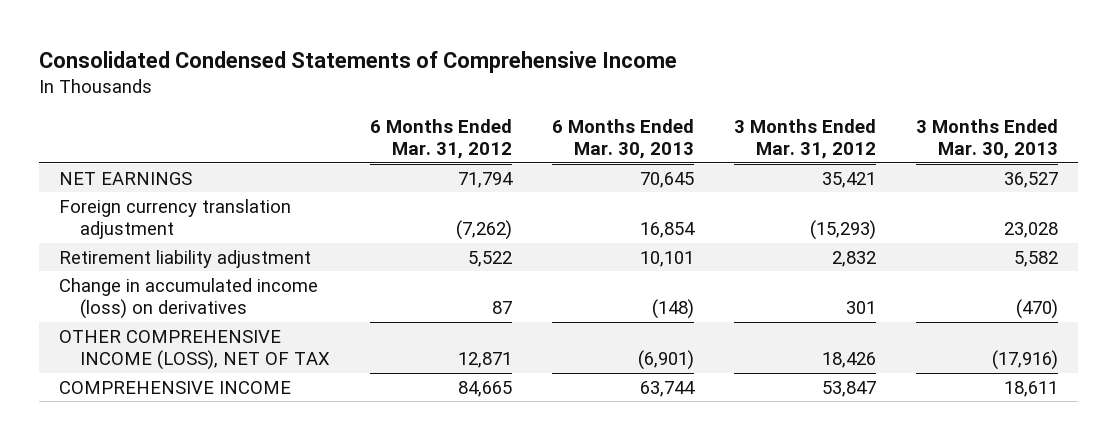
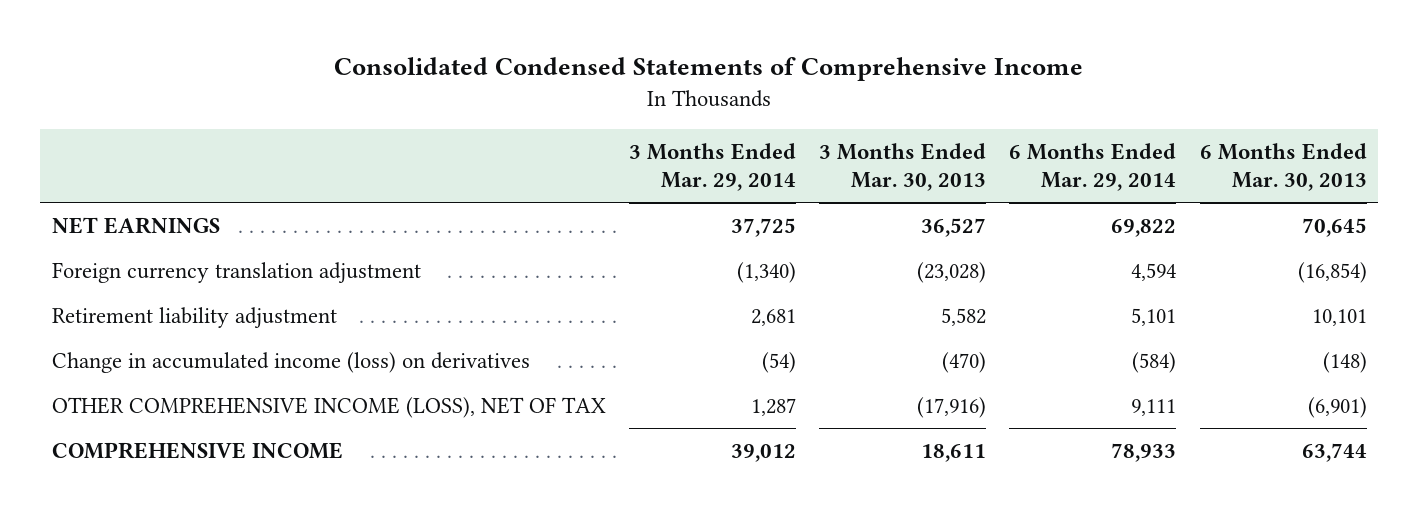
- | 6 Months Ended Mar. 31, 2012 | 6 Months Ended Mar. 30, 2013 | 3 Months Ended Mar. 31, 2012 | 3 Months Ended Mar. 30, 2013
+ | 3 Months Ended Mar. 29, 2014 | 3 Months Ended Mar. 30, 2013 | 6 Months Ended Mar. 29, 2014 | 6 Months Ended Mar. 30, 2013
- Foreign currency translation adjustment | (7,262) | 16,854 | (15,293) | 23,028
+ Foreign currency translation adjustment | (1,340) | (23,028) | 4,594 | (16,854)

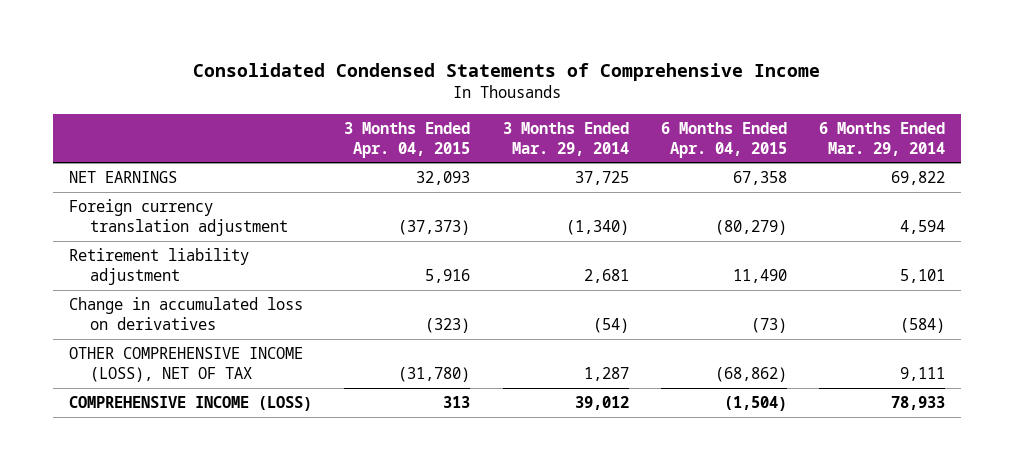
- | 3 Months Ended Mar. 29, 2014 | 3 Months Ended Mar. 30, 2013 | 6 Months Ended Mar. 29, 2014 | 6 Months Ended Mar. 30, 2013
+ | 3 Months Ended Apr. 04, 2015 | 3 Months Ended Mar. 29, 2014 | 6 Months Ended Apr. 04, 2015 | 6 Months Ended Mar. 29, 2014
- Change in accumulated income (loss) on derivatives | (54) | (470) | (584) | (148)
+ Change in accumulated loss on derivatives | (323) | (54) | (73) | (584)
- COMPREHENSIVE INCOME | 39,012 | 18,611 | 78,933 | 63,744
+ COMPREHENSIVE INCOME (LOSS) | 313 | 39,012 | (1,504) | 78,933

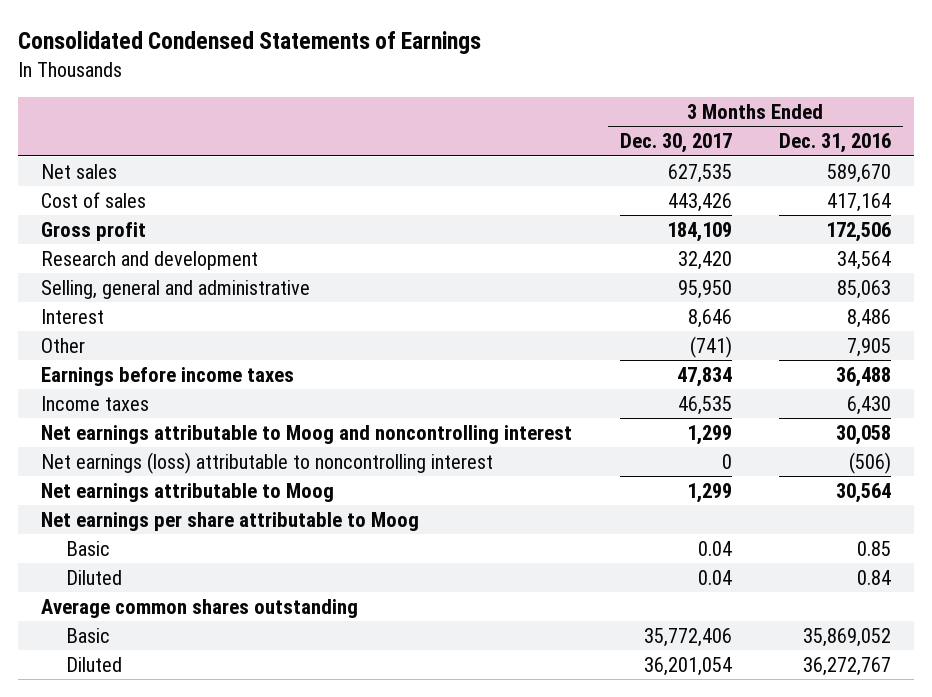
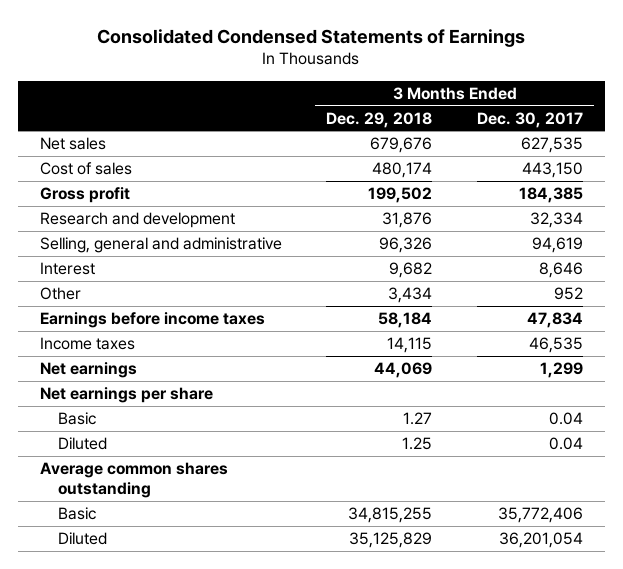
- | 3 Months Ended Dec. 30, 2017 | 3 Months Ended Dec. 31, 2016
+ | 3 Months Ended Dec. 29, 2018 | 3 Months Ended Dec. 30, 2017
- Cost of sales | 443,426 | 417,164
- Gross profit | 184,109 | 172,506
- Research and development | 32,420 | 34,564
- Selling, general and administrative | 95,950 | 85,063
+ Cost of sales | 480,174 | 443,150
+ Gross profit | 199,502 | 184,385
+ Research and development | 31,876 | 32,334
+ Selling, general and administrative | 96,326 | 94,619
- Other | (741) | 7,905
+ Other | 3,434 | 952
- Net earnings attributable to Moog and noncontrolling interest | 1,299 | 30,058
- Net earnings (loss) attributable to noncontrolling interest | 0 | (506)
- Net earnings attributable to Moog | 1,299 | 30,564
- Net earnings per share attributable to Moog
+ Net earnings | 44,069 | 1,299
+ Net earnings per share

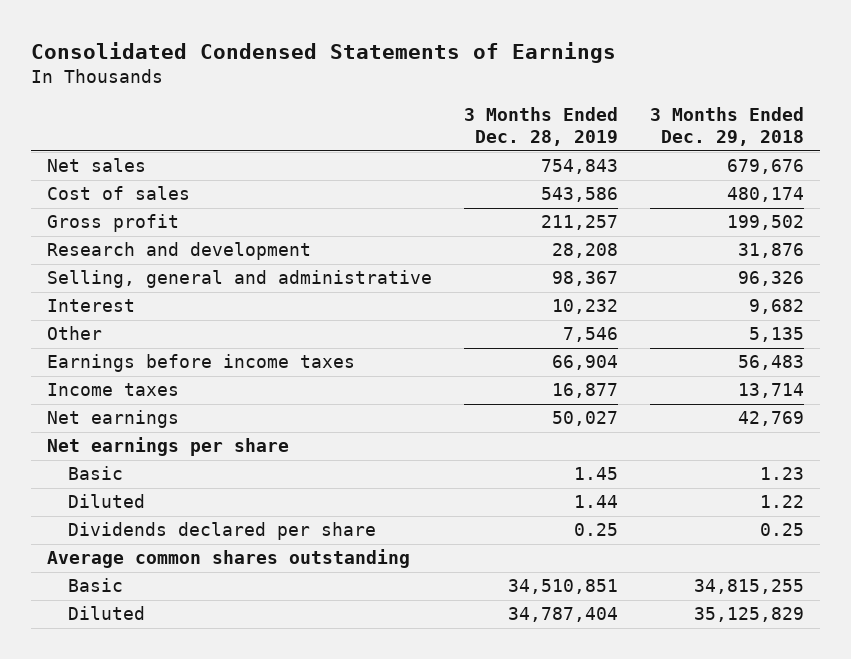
- | 3 Months Ended Dec. 29, 2018 | 3 Months Ended Dec. 30, 2017
+ | 3 Months Ended Dec. 28, 2019 | 3 Months Ended Dec. 29, 2018
- Other | 3,434 | 952
- Earnings before income taxes | 58,184 | 47,834
- Income taxes | 14,115 | 46,535
- Net earnings | 44,069 | 1,299
+ Other | 7,546 | 5,135
+ Earnings before income taxes | 66,904 | 56,483
+ Income taxes | 16,877 | 13,714
+ Net earnings | 50,027 | 42,769
- Basic | 1.27 | 0.04
- Diluted | 1.25 | 0.04
+ Basic | 1.45 | 1.23
+ Diluted | 1.44 | 1.22
+ Dividends declared per share | 0.25 | 0.25

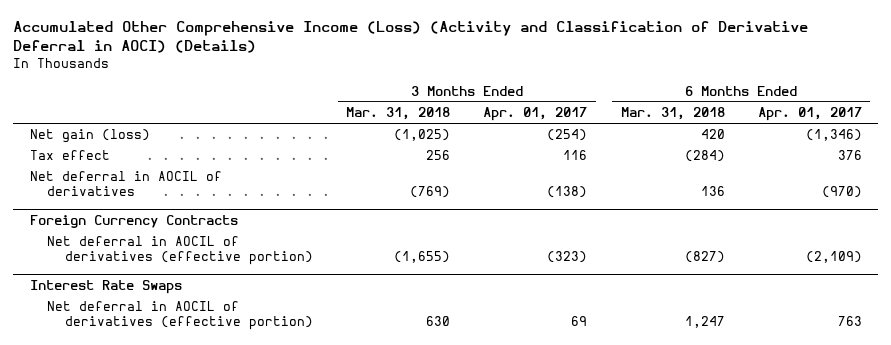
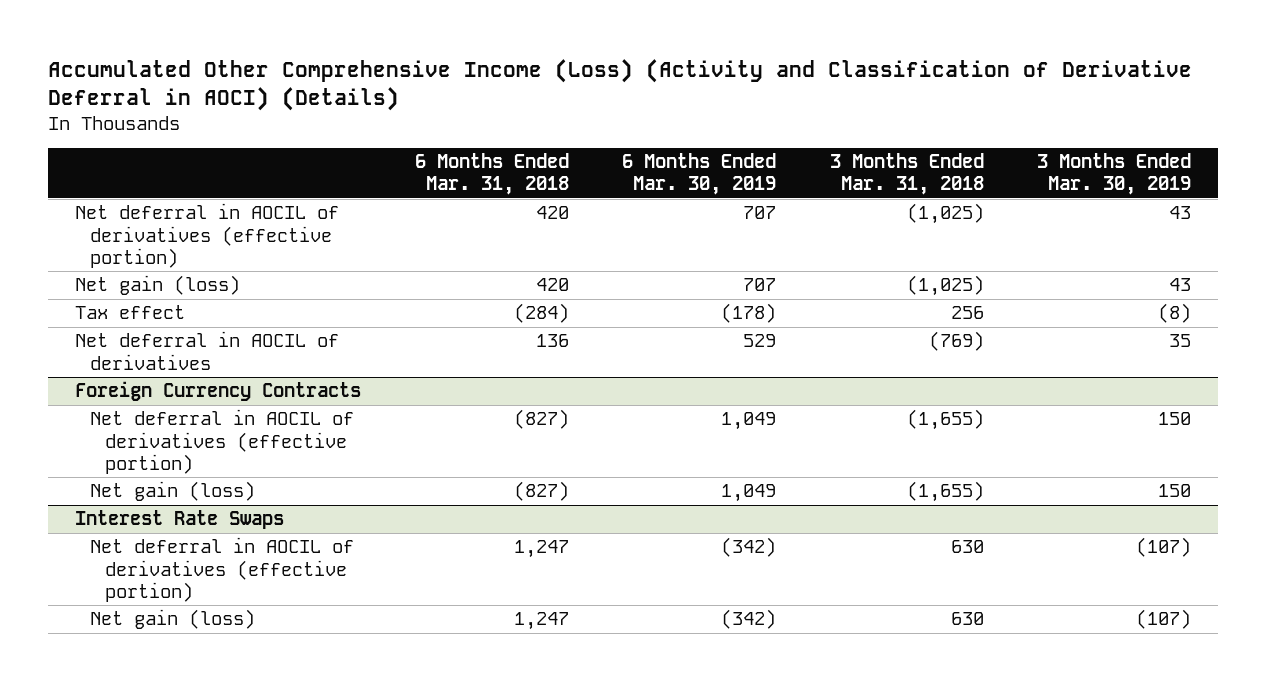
- | 3 Months Ended Mar. 31, 2018 | 3 Months Ended Apr. 01, 2017 | 6 Months Ended Mar. 31, 2018 | 6 Months Ended Apr. 01, 2017
+ | 6 Months Ended Mar. 31, 2018 | 6 Months Ended Mar. 30, 2019 | 3 Months Ended Mar. 31, 2018 | 3 Months Ended Mar. 30, 2019
+ Net deferral in AOCIL of derivatives (effective portion) | 420 | 707 | (1,025) | 43
@ Foreign Currency Contracts
+ Net gain (loss) | (827) | 1,049 | (1,655) | 150
@ Interest Rate Swaps
+ Net gain (loss) | 1,247 | (342) | 630 | (107)

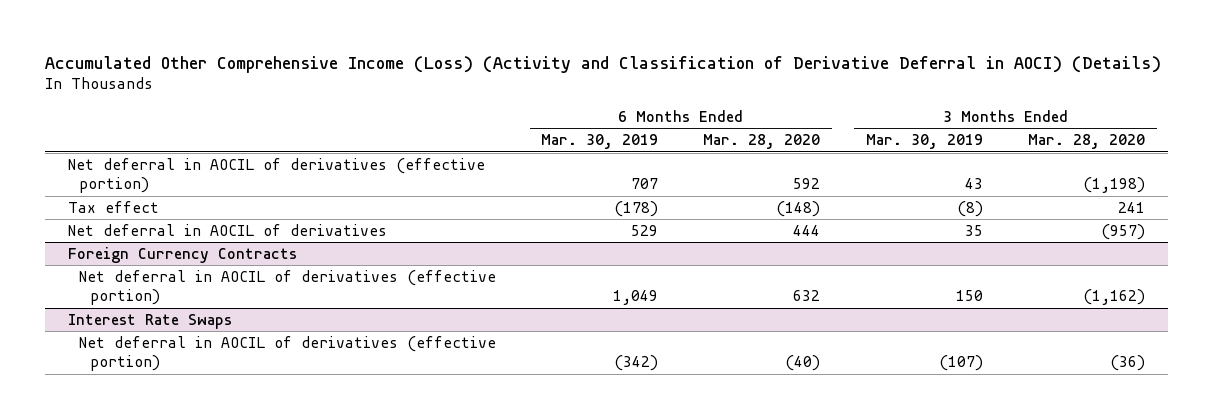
- | 6 Months Ended Mar. 31, 2018 | 6 Months Ended Mar. 30, 2019 | 3 Months Ended Mar. 31, 2018 | 3 Months Ended Mar. 30, 2019
+ | 6 Months Ended Mar. 30, 2019 | 6 Months Ended Mar. 28, 2020 | 3 Months Ended Mar. 30, 2019 | 3 Months Ended Mar. 28, 2020
- Net gain (loss) | 420 | 707 | (1,025) | 43
@ Foreign Currency Contracts
- Net gain (loss) | (827) | 1,049 | (1,655) | 150
@ Interest Rate Swaps
- Net gain (loss) | 1,247 | (342) | 630 | (107)

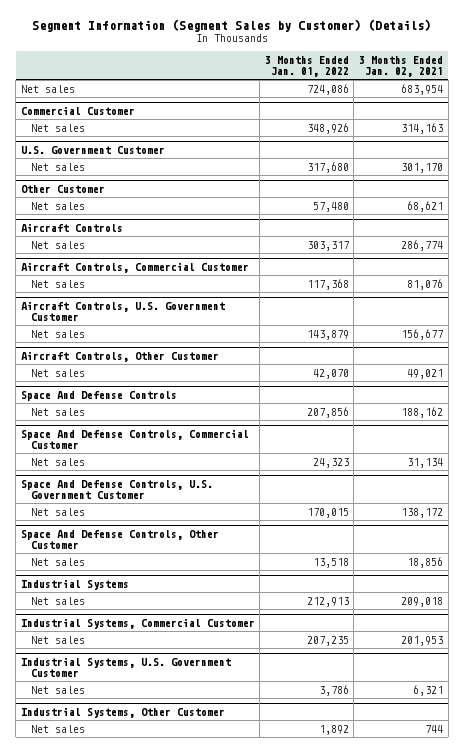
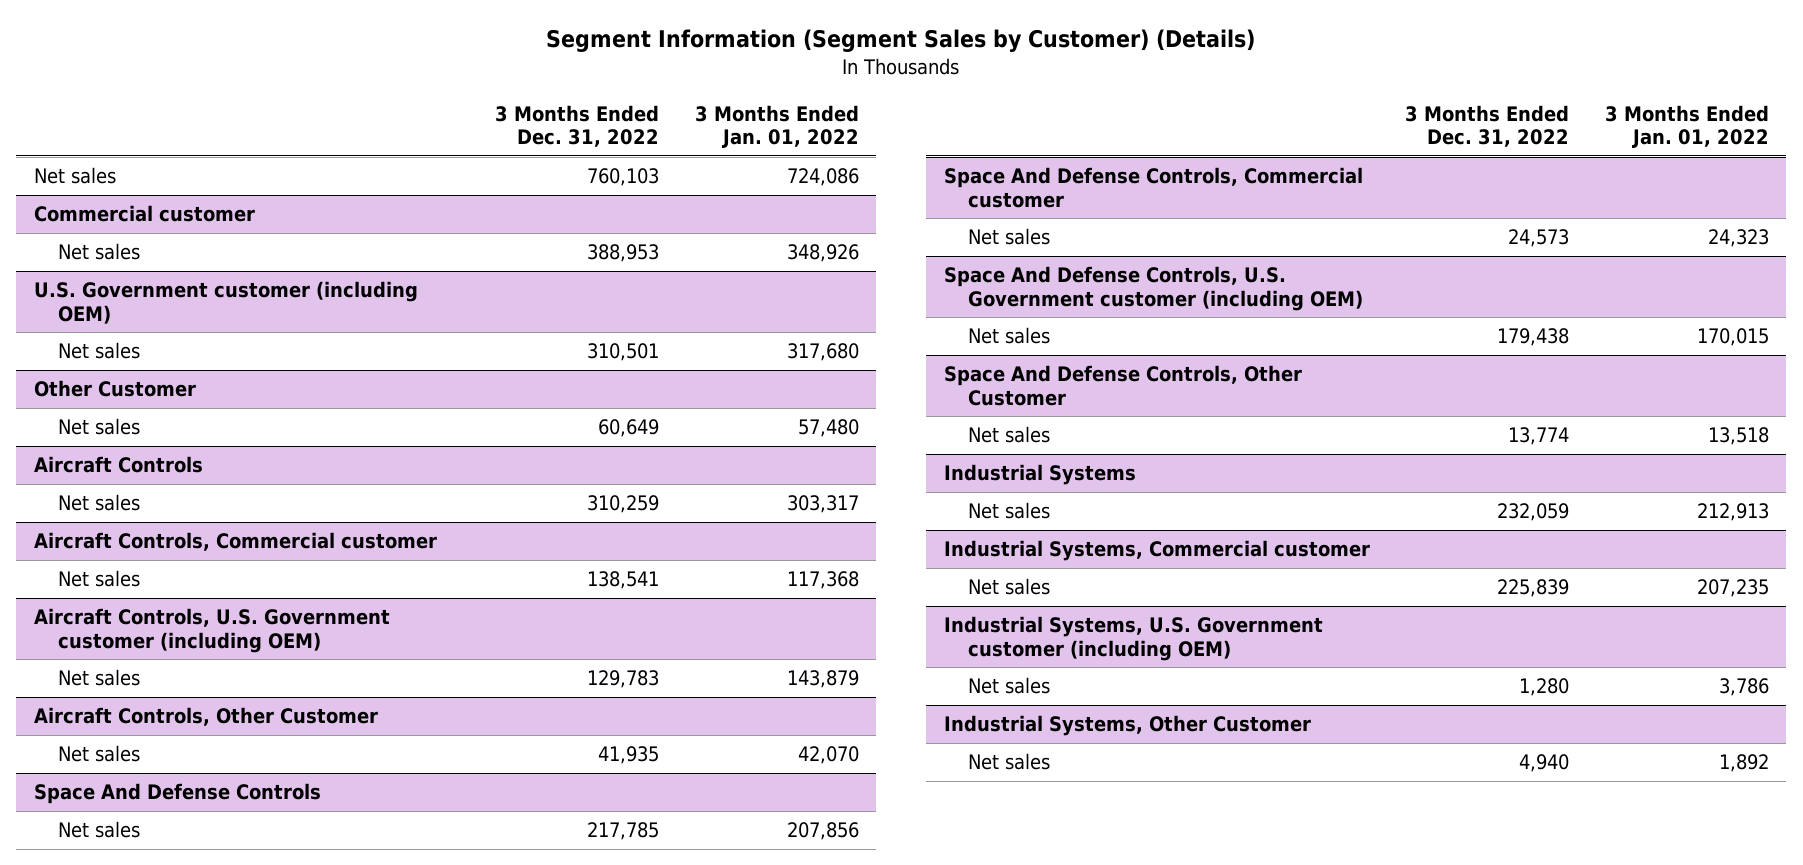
- | 3 Months Ended Jan. 01, 2022 | 3 Months Ended Jan. 02, 2021
+ | 3 Months Ended Dec. 31, 2022 | 3 Months Ended Jan. 01, 2022
- Commercial Customer
+ Commercial customer
- U.S. Government Customer
+ U.S. Government customer (including OEM)
- Aircraft Controls, Commercial Customer
+ Aircraft Controls, Commercial customer
- Aircraft Controls, U.S. Government Customer
+ Aircraft Controls, U.S. Government customer (including OEM)
- Space And Defense Controls, Commercial Customer
+ Space And Defense Controls, Commercial customer
- Space And Defense Controls, U.S. Government Customer
+ Space And Defense Controls, U.S. Government customer (including OEM)
- Industrial Systems, Commercial Customer
+ Industrial Systems, Commercial customer
- Industrial Systems, U.S. Government Customer
+ Industrial Systems, U.S. Government customer (including OEM)

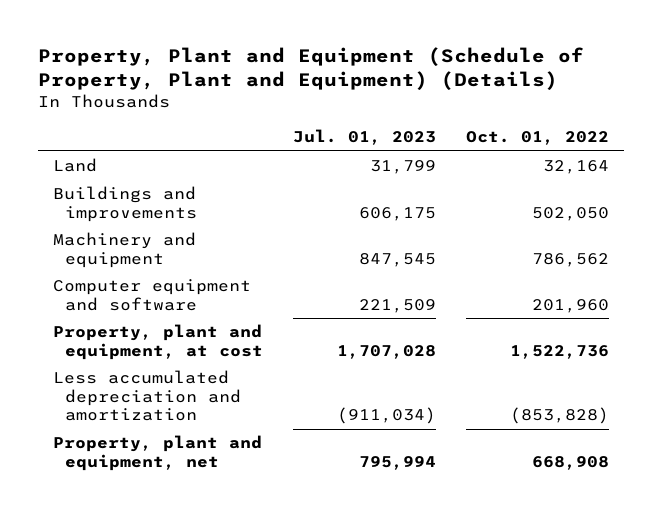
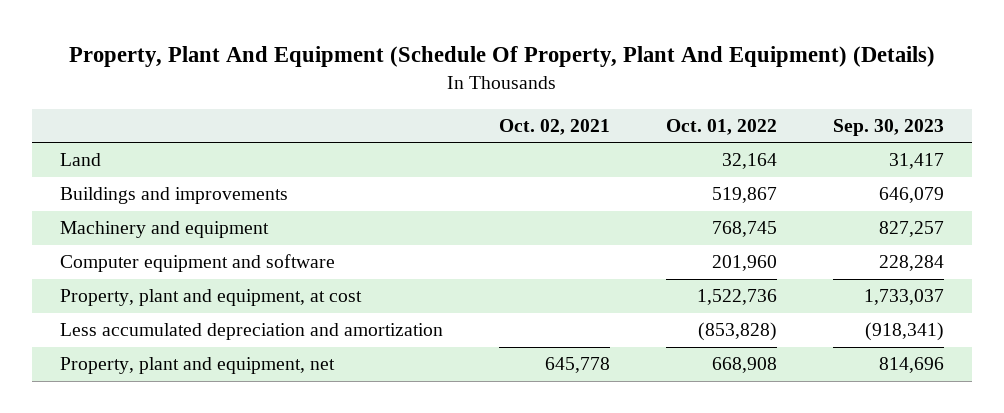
- Property, Plant and Equipment (Schedule of Property, Plant and Equipment) (Details)
+ Property, Plant And Equipment (Schedule Of Property, Plant And Equipment) (Details)
- | Jul. 01, 2023 | Oct. 01, 2022
+ | Oct. 02, 2021 | Oct. 01, 2022 | Sep. 30, 2023
- Buildings and improvements | 606,175 | 502,050
- Machinery and equipment | 847,545 | 786,562
+ Buildings and improvements | | 519,867 | 646,079
+ Machinery and equipment | | 768,745 | 827,257

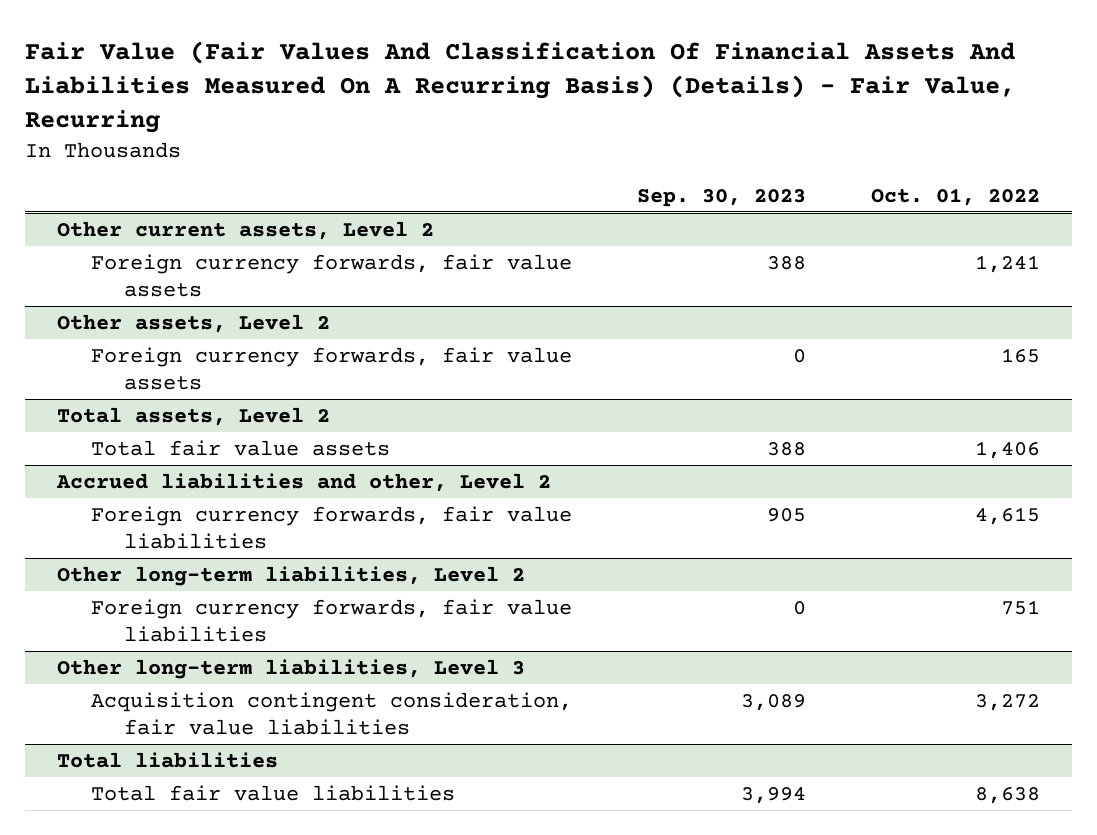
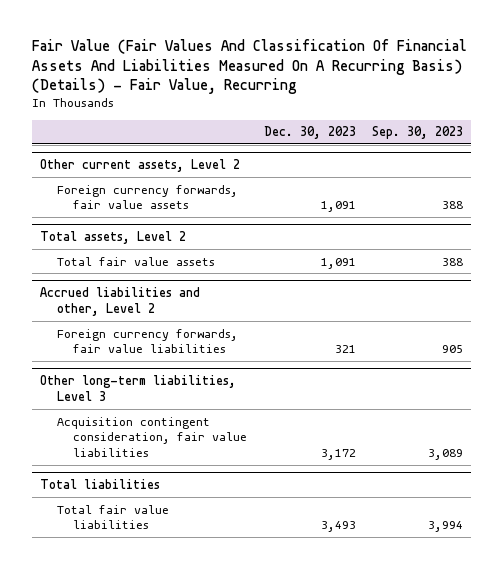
- | Sep. 30, 2023 | Oct. 01, 2022
+ | Dec. 30, 2023 | Sep. 30, 2023
- Other assets, Level 2
- Foreign currency forwards, fair value assets | 0 | 165
- Other long-term liabilities, Level 2
- Foreign currency forwards, fair value liabilities | 0 | 751

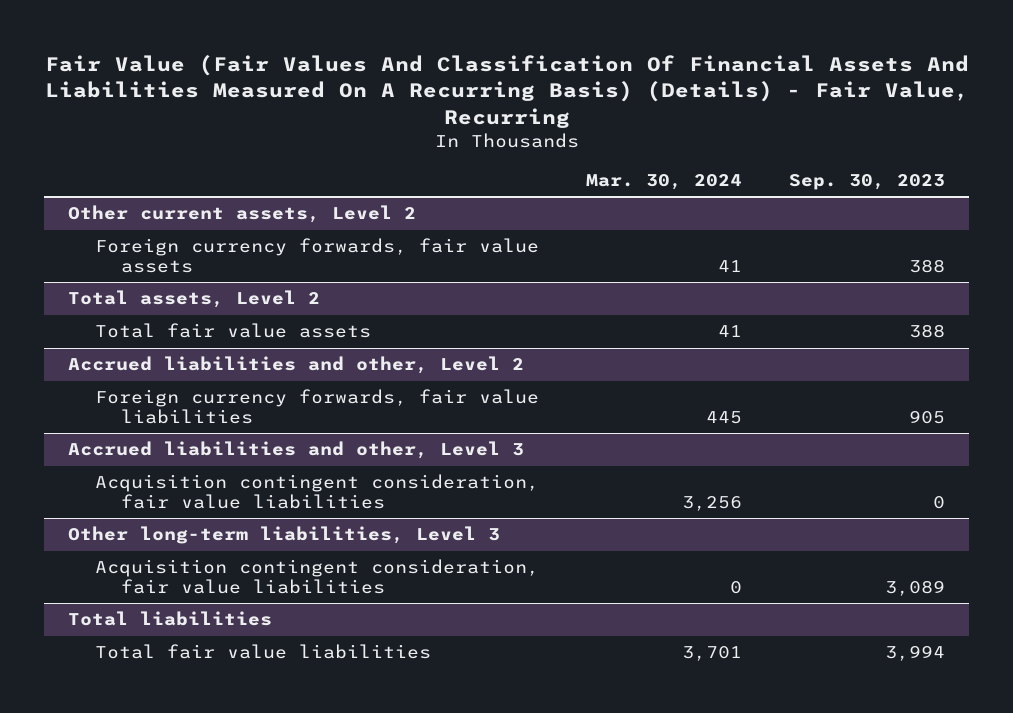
- | Dec. 30, 2023 | Sep. 30, 2023
+ | Mar. 30, 2024 | Sep. 30, 2023
+ Accrued liabilities and other, Level 3
+ Acquisition contingent consideration, fair value liabilities | 3,256 | 0

